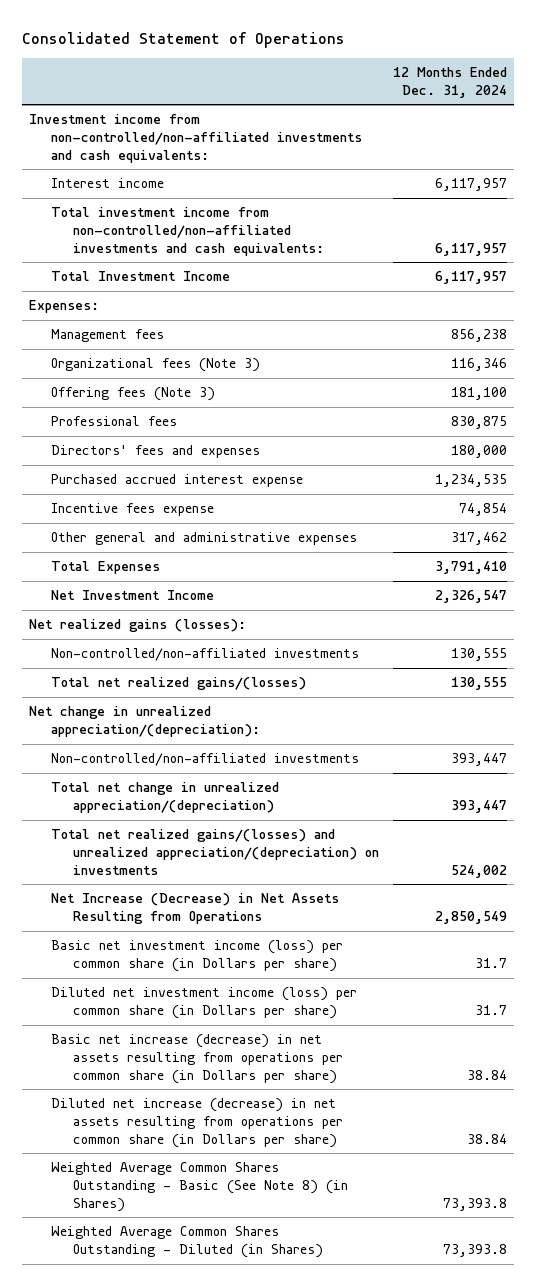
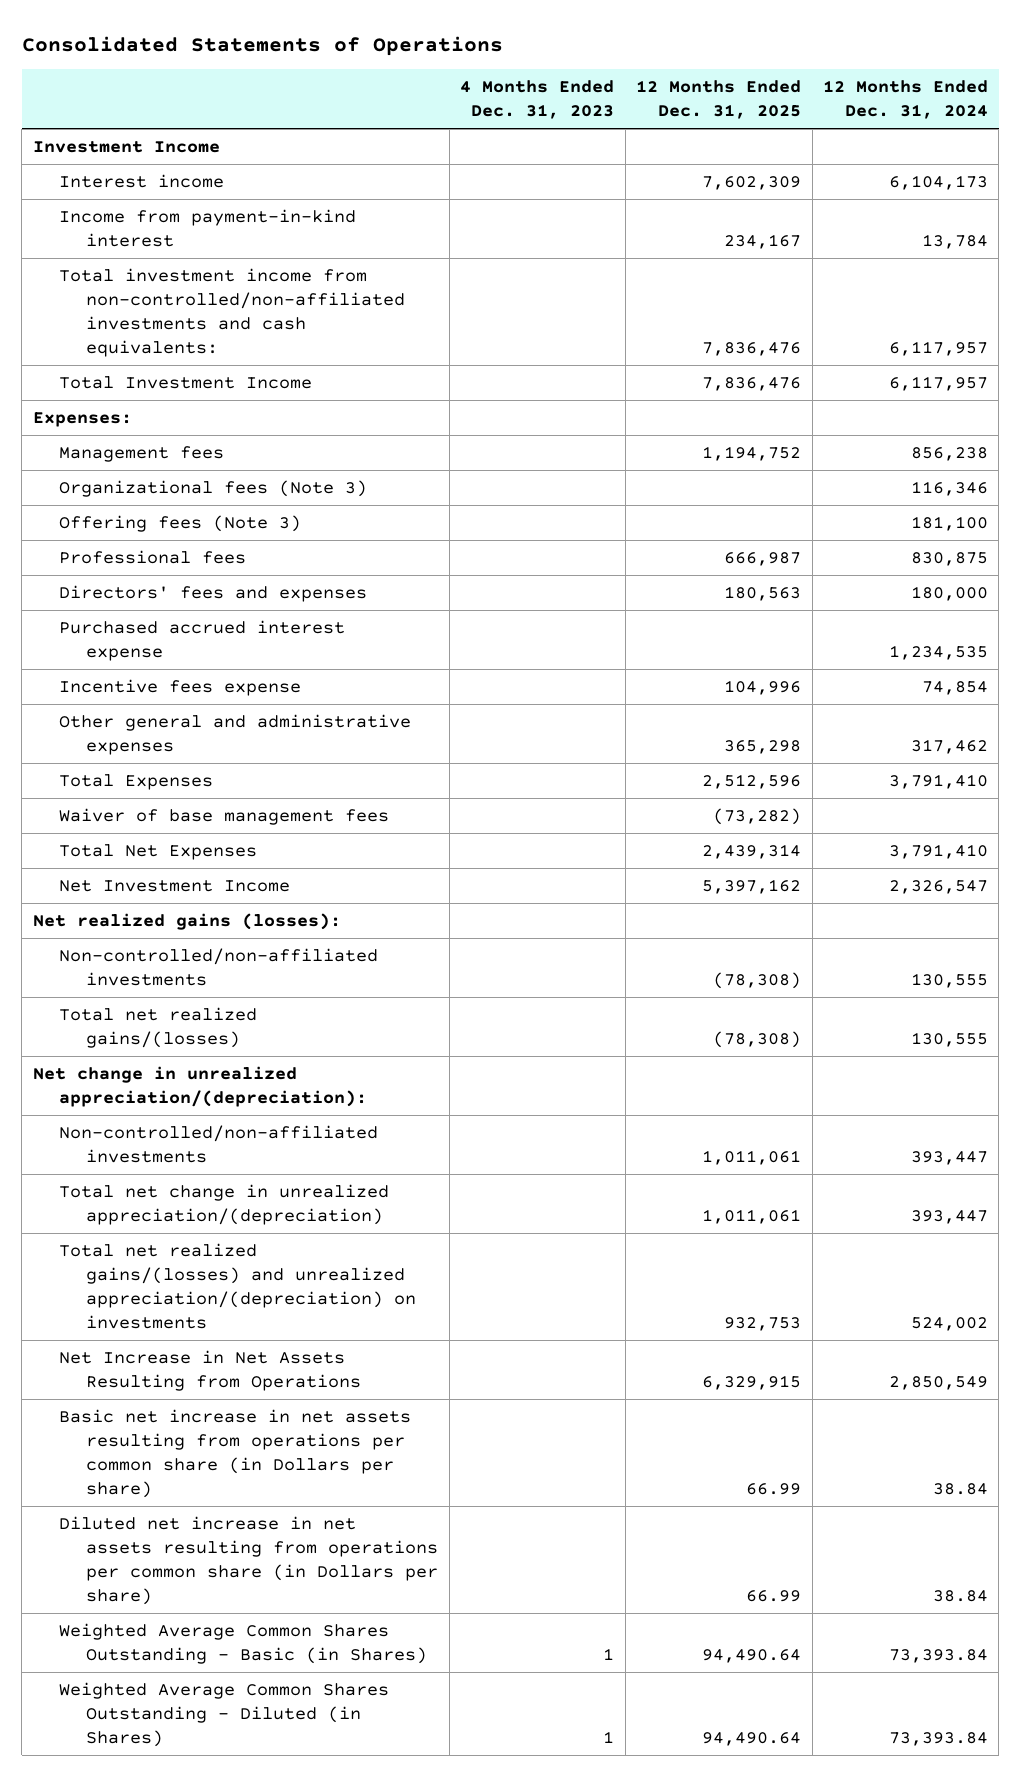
- Consolidated Statement of Operations
+ Consolidated Statements of Operations
- | 12 Months Ended Dec. 31, 2024
+ | 4 Months Ended Dec. 31, 2023 | 12 Months Ended Dec. 31, 2025 | 12 Months Ended Dec. 31, 2024
- Investment income from non-controlled/non-affiliated investments and cash equivalents:
- Interest income | 6,117,957
+ Investment Income
+ Interest income | | 7,602,309 | 6,104,173
+ Income from payment-in-kind interest | | 234,167 | 13,784
+ Waiver of base management fees | | (73,282) |
+ Total Net Expenses | | 2,439,314 | 3,791,410
- Net Increase (Decrease) in Net Assets Resulting from Operations | 2,850,549
- Basic net investment income (loss) per common share (in Dollars per share) | 31.7
- Diluted net investment income (loss) per common share (in Dollars per share) | 31.7
- Basic net increase (decrease) in net assets resulting from operations per common share (in Dollars per share) | 38.84
- Diluted net increase (decrease) in net assets resulting from operations per common share (in Dollars per share) | 38.84
- Weighted Average Common Shares Outstanding - Basic (See Note 8) (in Shares) | 73,393.8
- Weighted Average Common Shares Outstanding - Diluted (in Shares) | 73,393.8
+ Net Increase in Net Assets Resulting from Operations | | 6,329,915 | 2,850,549
+ Basic net increase in net assets resulting from operations per common share (in Dollars per share) | | 66.99 | 38.84
+ Diluted net increase in net assets resulting from operations per common share (in Dollars per share) | | 66.99 | 38.84
+ Weighted Average Common Shares Outstanding - Basic (in Shares) | 1 | 94,490.64 | 73,393.84
+ Weighted Average Common Shares Outstanding - Diluted (in Shares) | 1 | 94,490.64 | 73,393.84

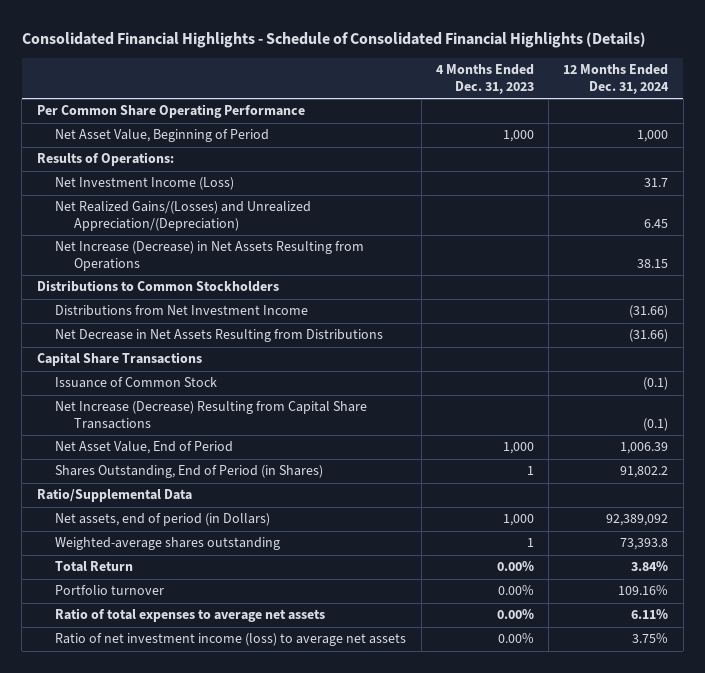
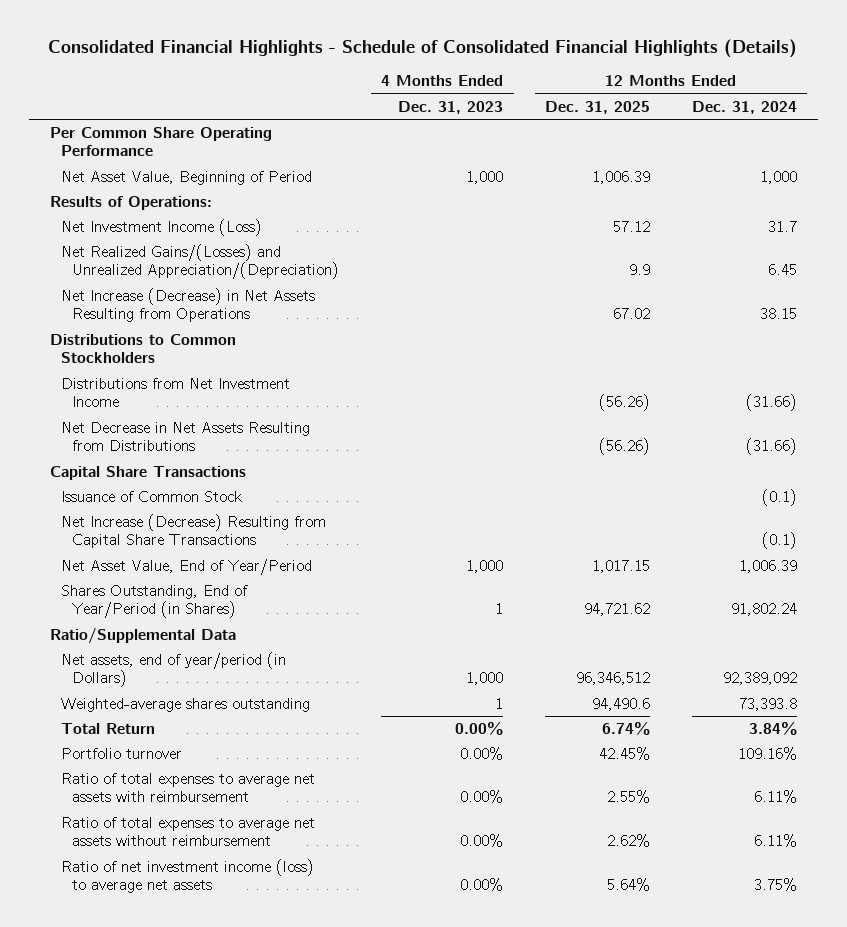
- | 4 Months Ended Dec. 31, 2023 | 12 Months Ended Dec. 31, 2024
+ | 4 Months Ended Dec. 31, 2023 | 12 Months Ended Dec. 31, 2025 | 12 Months Ended Dec. 31, 2024
- Net Asset Value, End of Period | 1,000 | 1,006.39
- Shares Outstanding, End of Period (in Shares) | 1 | 91,802.2
+ Net Asset Value, End of Year/Period | 1,000 | 1,017.15 | 1,006.39
+ Shares Outstanding, End of Year/Period (in Shares) | 1 | 94,721.62 | 91,802.24
- Net assets, end of period (in Dollars) | 1,000 | 92,389,092
+ Net assets, end of year/period (in Dollars) | 1,000 | 96,346,512 | 92,389,092
- Ratio of total expenses to average net assets | 0.00% | 6.11%
+ Ratio of total expenses to average net assets with reimbursement | 0.00% | 2.55% | 6.11%
+ Ratio of total expenses to average net assets without reimbursement | 0.00% | 2.62% | 6.11%

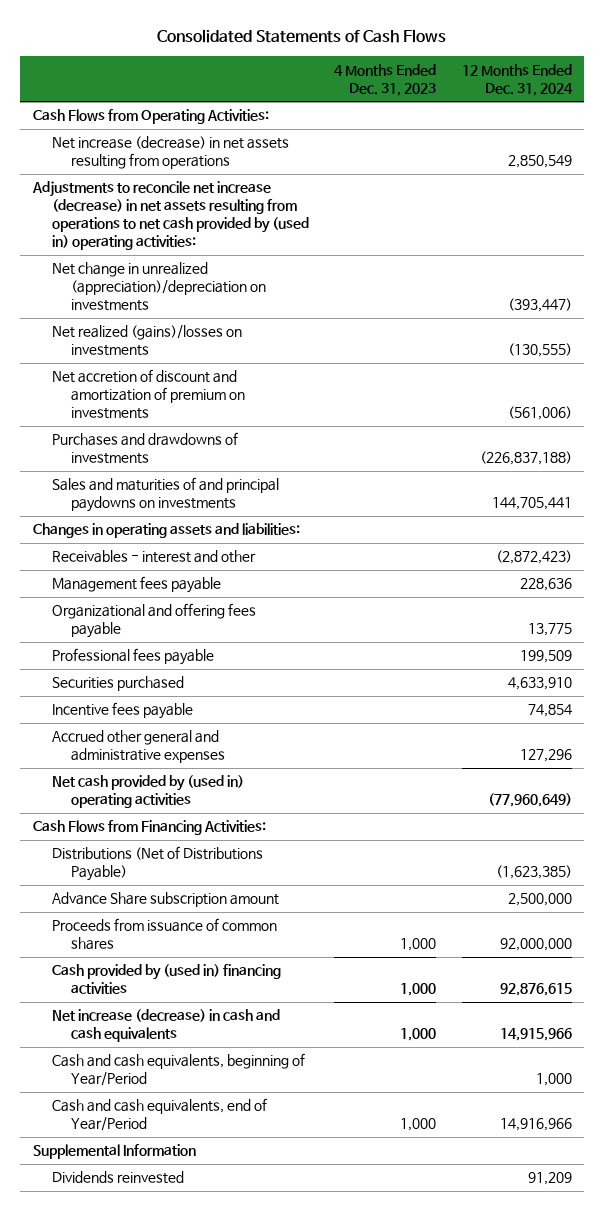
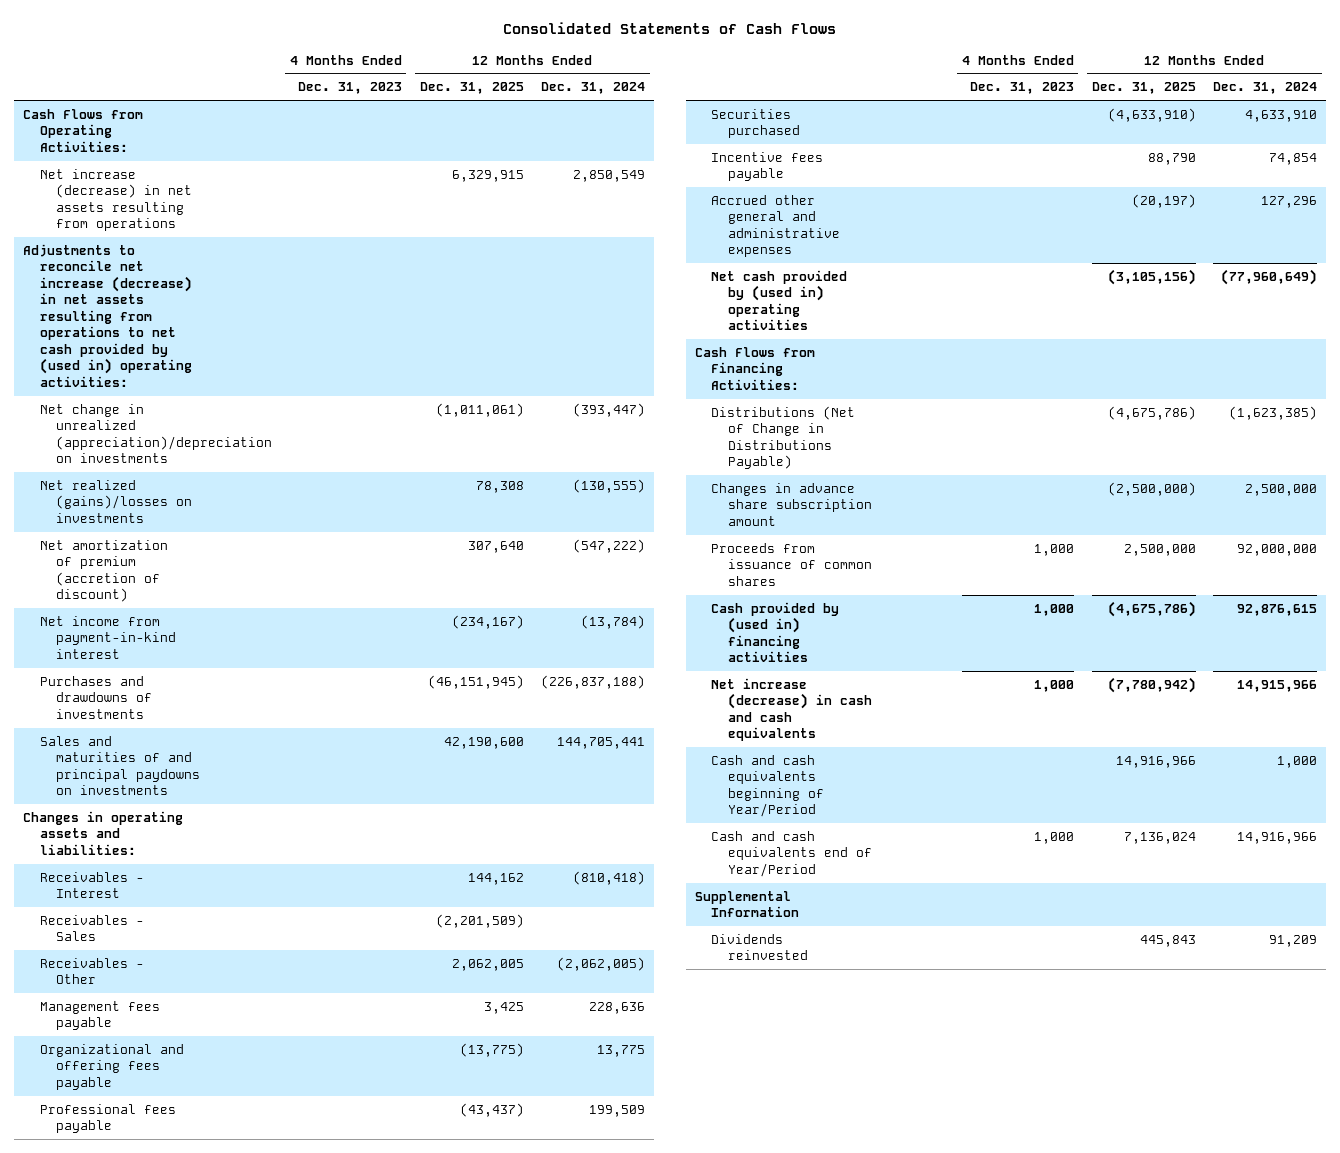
- | 4 Months Ended Dec. 31, 2023 | 12 Months Ended Dec. 31, 2024
+ | 4 Months Ended Dec. 31, 2023 | 12 Months Ended Dec. 31, 2025 | 12 Months Ended Dec. 31, 2024
- Net accretion of discount and amortization of premium on investments | | (561,006)
+ Net amortization of premium (accretion of discount) | | 307,640 | (547,222)
+ Net income from payment-in-kind interest | | (234,167) | (13,784)
- Receivables - interest and other | | (2,872,423)
+ Receivables - Interest | | 144,162 | (810,418)
+ Receivables - Sales | | (2,201,509) |
+ Receivables - Other | | 2,062,005 | (2,062,005)
- Distributions (Net of Distributions Payable) | | (1,623,385)
- Advance Share subscription amount | | 2,500,000
+ Distributions (Net of Change in Distributions Payable) | | (4,675,786) | (1,623,385)
+ Changes in advance share subscription amount | | (2,500,000) | 2,500,000
- Cash and cash equivalents, beginning of Year/Period | | 1,000
- Cash and cash equivalents, end of Year/Period | 1,000 | 14,916,966
+ Cash and cash equivalents beginning of Year/Period | | 14,916,966 | 1,000
+ Cash and cash equivalents end of Year/Period | 1,000 | 7,136,024 | 14,916,966

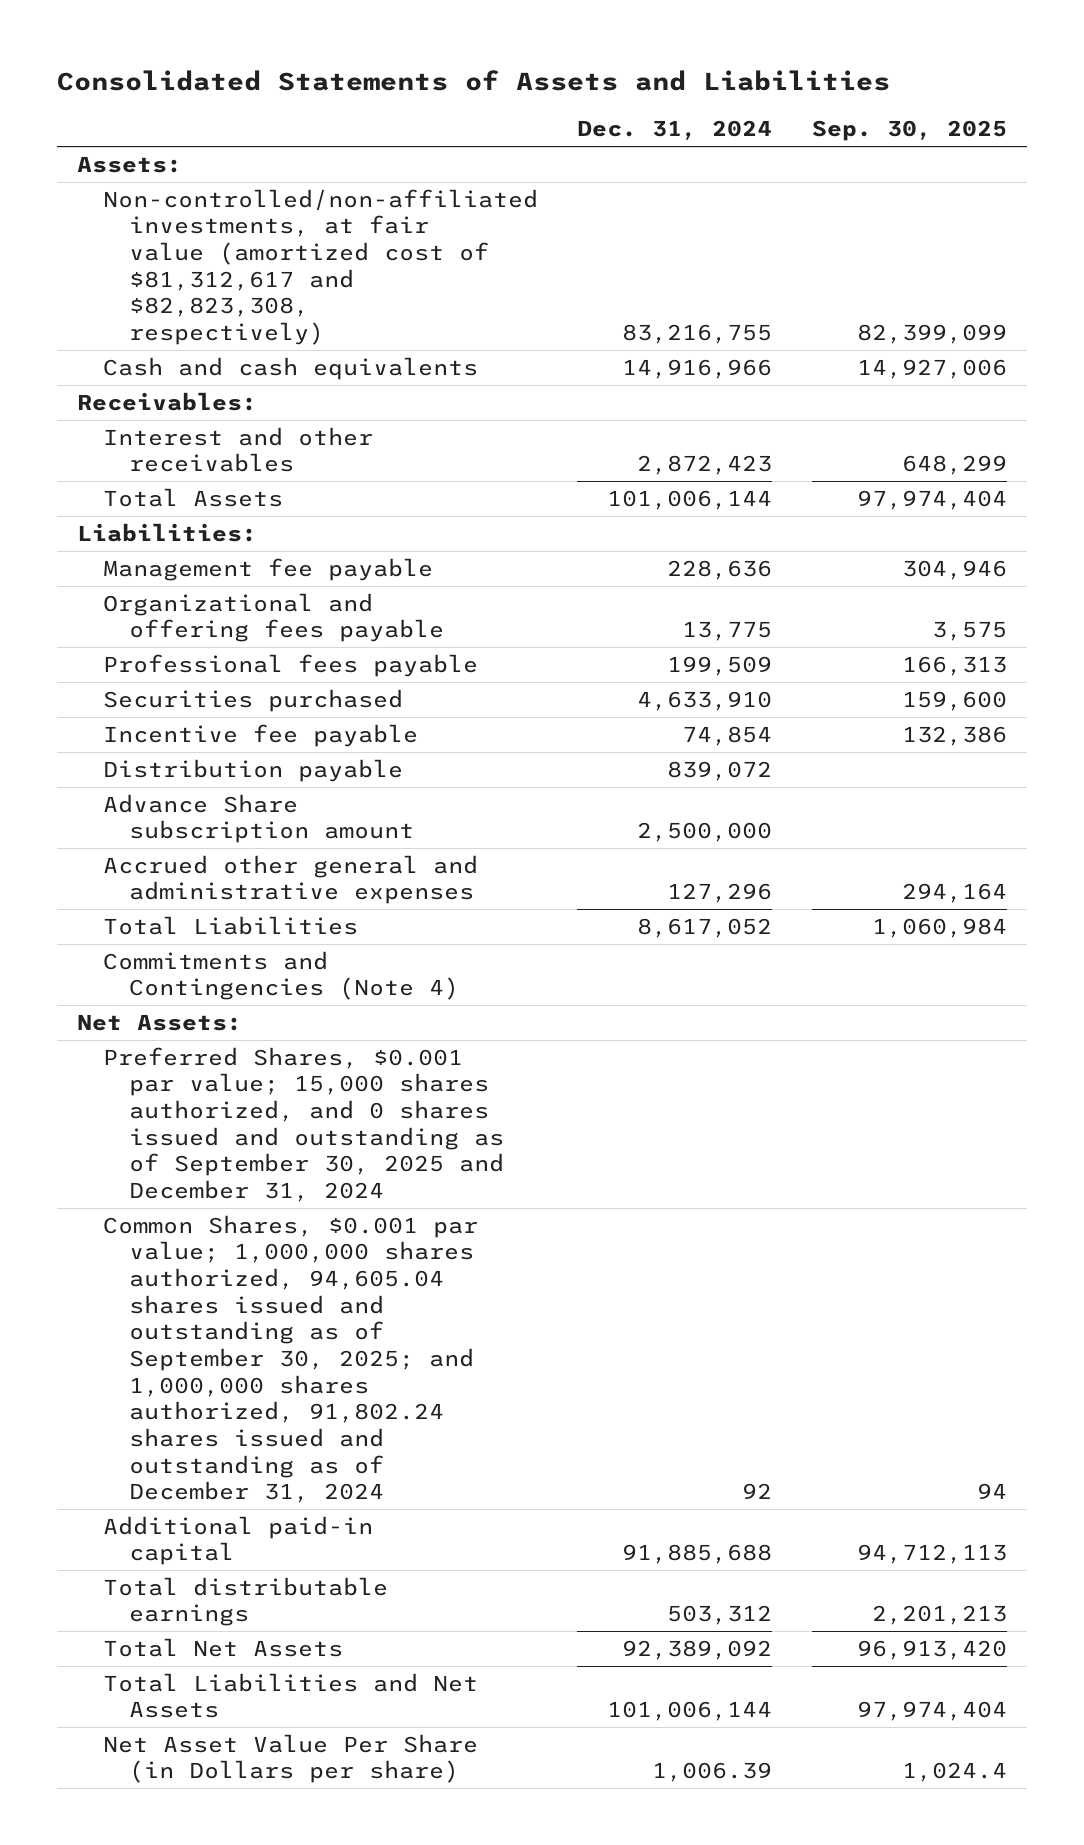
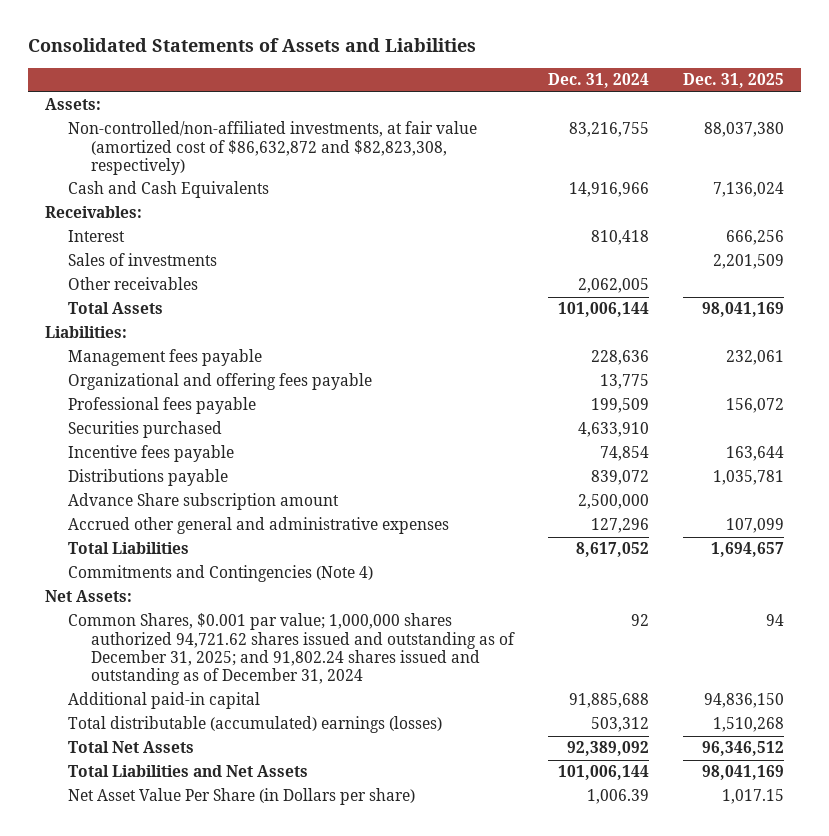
- | Dec. 31, 2024 | Sep. 30, 2025
+ | Dec. 31, 2024 | Dec. 31, 2025
- Non-controlled/non-affiliated investments, at fair value (amortized cost of $81,312,617 and $82,823,308, respectively) | 83,216,755 | 82,399,099
- Cash and cash equivalents | 14,916,966 | 14,927,006
+ Non-controlled/non-affiliated investments, at fair value (amortized cost of $86,632,872 and $82,823,308, respectively) | 83,216,755 | 88,037,380
+ Cash and Cash Equivalents | 14,916,966 | 7,136,024
- Interest and other receivables | 2,872,423 | 648,299
+ Interest | 810,418 | 666,256
+ Sales of investments | | 2,201,509
+ Other receivables | 2,062,005 |
- Management fee payable | 228,636 | 304,946
+ Management fees payable | 228,636 | 232,061
- Incentive fee payable | 74,854 | 132,386
- Distribution payable | 839,072 |
+ Incentive fees payable | 74,854 | 163,644
+ Distributions payable | 839,072 | 1,035,781
- Preferred Shares, $0.001 par value; 15,000 shares authorized, and 0 shares issued and outstanding as of September 30, 2025 and December 31, 2024
- Common Shares, $0.001 par value; 1,000,000 shares authorized, 94,605.04 shares issued and outstanding as of September 30, 2025; and 1,000,000 shares authorized, 91,802.24 shares issued and outstanding as of December 31, 2024 | 92 | 94
+ Common Shares, $0.001 par value; 1,000,000 shares authorized 94,721.62 shares issued and outstanding as of December 31, 2025; and 91,802.24 shares issued and outstanding as of December 31, 2024 | 92 | 94
- Total distributable earnings | 503,312 | 2,201,213
+ Total distributable (accumulated) earnings (losses) | 503,312 | 1,510,268

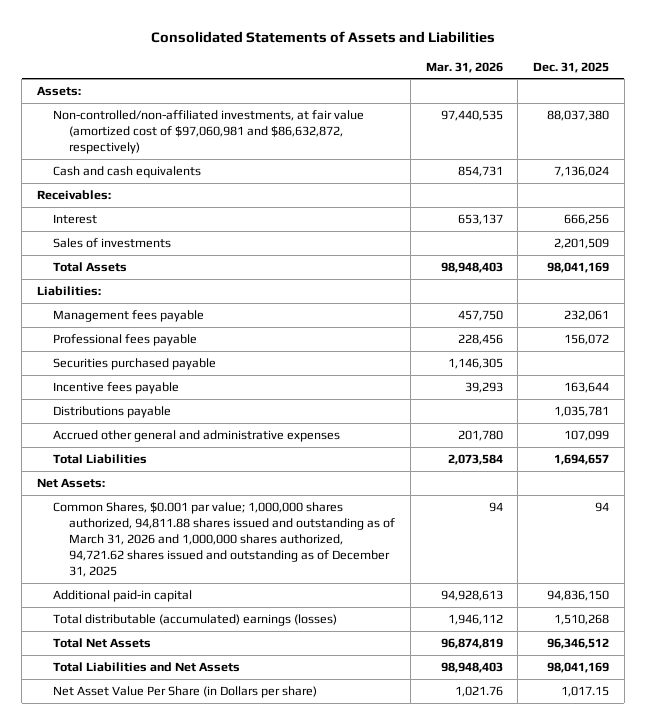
- | Dec. 31, 2024 | Dec. 31, 2025
+ | Mar. 31, 2026 | Dec. 31, 2025
- Non-controlled/non-affiliated investments, at fair value (amortized cost of $86,632,872 and $82,823,308, respectively) | 83,216,755 | 88,037,380
- Cash and Cash Equivalents | 14,916,966 | 7,136,024
+ Non-controlled/non-affiliated investments, at fair value (amortized cost of $97,060,981 and $86,632,872, respectively) | 97,440,535 | 88,037,380
+ Cash and cash equivalents | 854,731 | 7,136,024
- Other receivables | 2,062,005 |
- Organizational and offering fees payable | 13,775 |
- Securities purchased | 4,633,910 |
+ Securities purchased payable | 1,146,305 |
- Advance Share subscription amount | 2,500,000 |
- Commitments and Contingencies (Note 4)
- Common Shares, $0.001 par value; 1,000,000 shares authorized 94,721.62 shares issued and outstanding as of December 31, 2025; and 91,802.24 shares issued and outstanding as of December 31, 2024 | 92 | 94
+ Common Shares, $0.001 par value; 1,000,000 shares authorized, 94,811.88 shares issued and outstanding as of March 31, 2026 and 1,000,000 shares authorized, 94,721.62 shares issued and outstanding as of December 31, 2025 | 94 | 94

